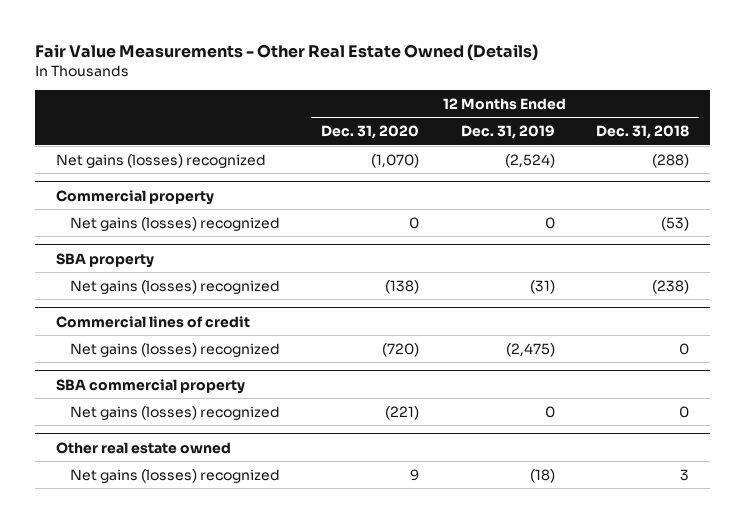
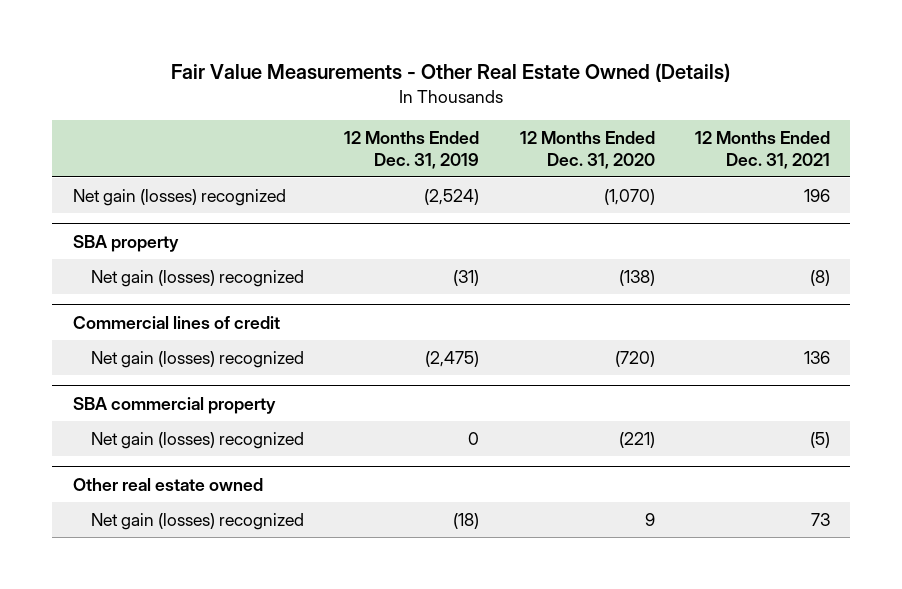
- | 12 Months Ended Dec. 31, 2020 | 12 Months Ended Dec. 31, 2019 | 12 Months Ended Dec. 31, 2018
+ | 12 Months Ended Dec. 31, 2019 | 12 Months Ended Dec. 31, 2020 | 12 Months Ended Dec. 31, 2021
- Net gains (losses) recognized | (1,070) | (2,524) | (288)
- Commercial property
- Net gains (losses) recognized | 0 | 0 | (53)
+ Net gain (losses) recognized | (2,524) | (1,070) | 196
@ SBA property
- Net gains (losses) recognized | (138) | (31) | (238)
+ Net gain (losses) recognized | (31) | (138) | (8)
@ Commercial lines of credit
- Net gains (losses) recognized | (720) | (2,475) | 0
+ Net gain (losses) recognized | (2,475) | (720) | 136
@ SBA commercial property
- Net gains (losses) recognized | (221) | 0 | 0
+ Net gain (losses) recognized | 0 | (221) | (5)
@ Other real estate owned
- Net gains (losses) recognized | 9 | (18) | 3
+ Net gain (losses) recognized | (18) | 9 | 73

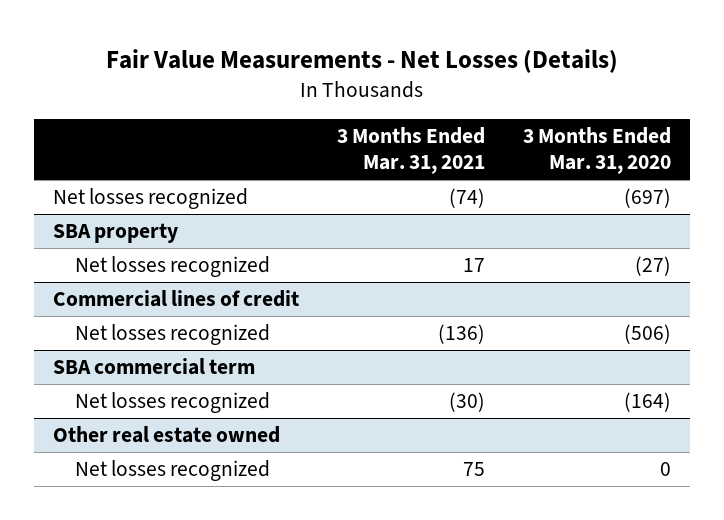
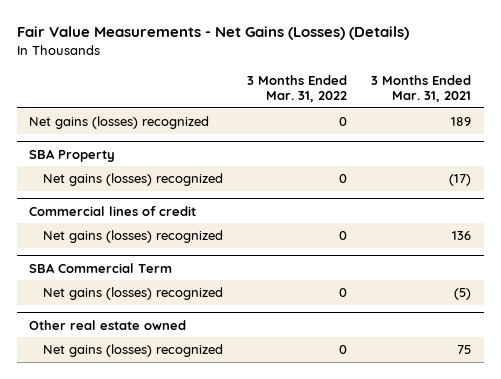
- Fair Value Measurements - Net Losses (Details)
+ Fair Value Measurements - Net Gains (Losses) (Details)
- | 3 Months Ended Mar. 31, 2021 | 3 Months Ended Mar. 31, 2020
+ | 3 Months Ended Mar. 31, 2022 | 3 Months Ended Mar. 31, 2021
- Net losses recognized | (74) | (697)
- SBA property
- Net losses recognized | 17 | (27)
+ Net gains (losses) recognized | 0 | 189
+ SBA Property
+ Net gains (losses) recognized | 0 | (17)
@ Commercial lines of credit
- Net losses recognized | (136) | (506)
- SBA commercial term
- Net losses recognized | (30) | (164)
@ Commercial lines of credit
+ Net gains (losses) recognized | 0 | 136
+ SBA Commercial Term
+ Net gains (losses) recognized | 0 | (5)
@ Other real estate owned
- Net losses recognized | 75 | 0
+ Net gains (losses) recognized | 0 | 75

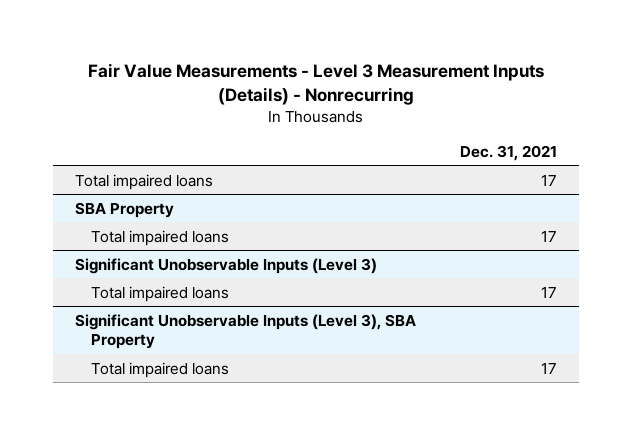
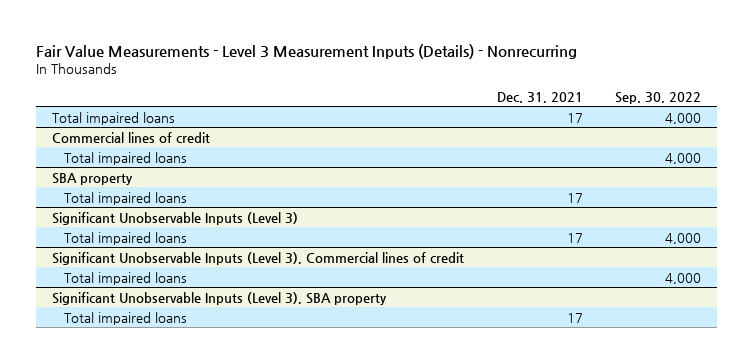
- | Dec. 31, 2021
+ | Dec. 31, 2021 | Sep. 30, 2022
- SBA Property
+ Commercial lines of credit
+ Total impaired loans | | 4,000
+ SBA property
- Significant Unobservable Inputs (Level 3), SBA Property
+ Significant Unobservable Inputs (Level 3), Commercial lines of credit
+ Total impaired loans | | 4,000
+ Significant Unobservable Inputs (Level 3), SBA property

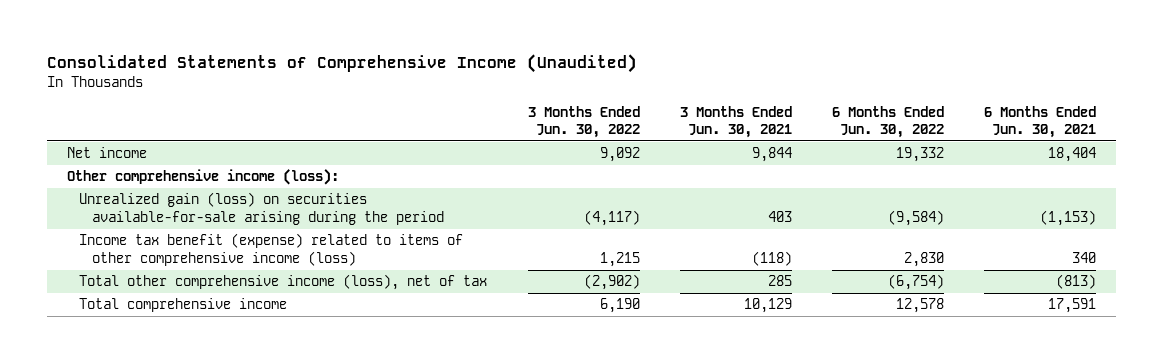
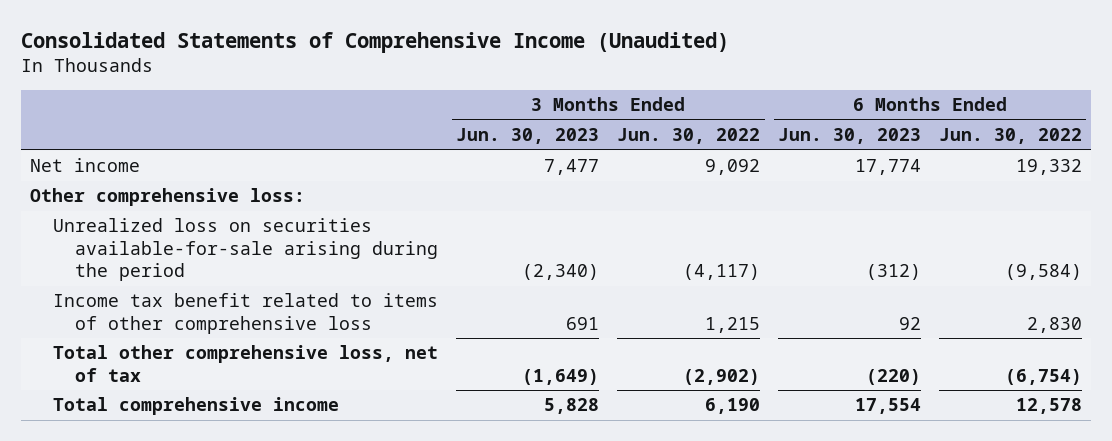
- | 3 Months Ended Jun. 30, 2022 | 3 Months Ended Jun. 30, 2021 | 6 Months Ended Jun. 30, 2022 | 6 Months Ended Jun. 30, 2021
+ | 3 Months Ended Jun. 30, 2023 | 3 Months Ended Jun. 30, 2022 | 6 Months Ended Jun. 30, 2023 | 6 Months Ended Jun. 30, 2022
- Other comprehensive income (loss):
- Unrealized gain (loss) on securities available-for-sale arising during the period | (4,117) | 403 | (9,584) | (1,153)
- Income tax benefit (expense) related to items of other comprehensive income (loss) | 1,215 | (118) | 2,830 | 340
- Total other comprehensive income (loss), net of tax | (2,902) | 285 | (6,754) | (813)
+ Other comprehensive loss:
+ Unrealized loss on securities available-for-sale arising during the period | (2,340) | (4,117) | (312) | (9,584)
+ Income tax benefit related to items of other comprehensive loss | 691 | 1,215 | 92 | 2,830
+ Total other comprehensive loss, net of tax | (1,649) | (2,902) | (220) | (6,754)

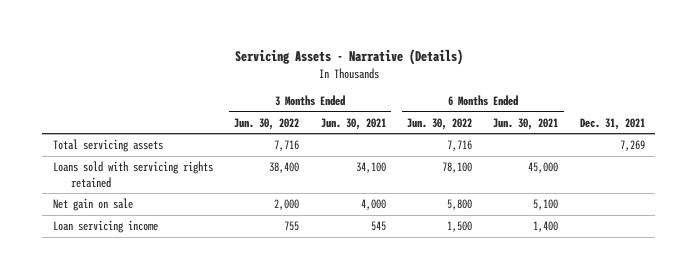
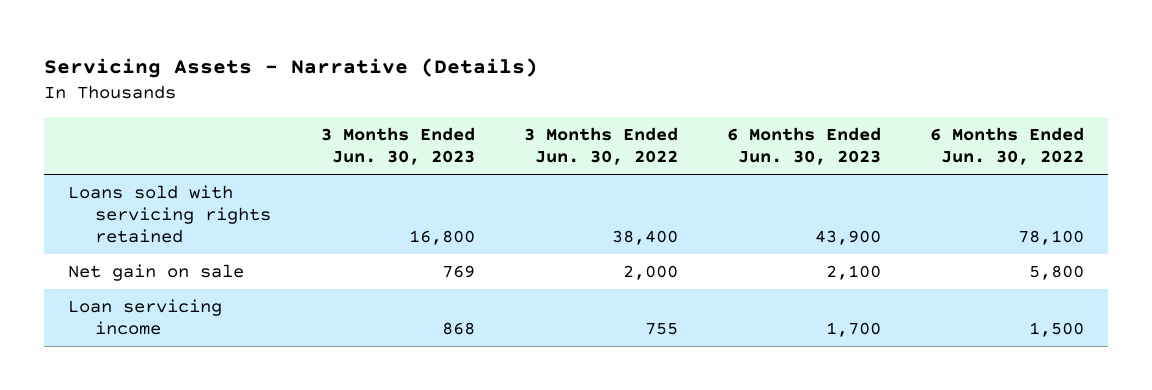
- | 3 Months Ended Jun. 30, 2022 | 3 Months Ended Jun. 30, 2021 | 6 Months Ended Jun. 30, 2022 | 6 Months Ended Jun. 30, 2021 | Dec. 31, 2021
+ | 3 Months Ended Jun. 30, 2023 | 3 Months Ended Jun. 30, 2022 | 6 Months Ended Jun. 30, 2023 | 6 Months Ended Jun. 30, 2022
- Total servicing assets | 7,716 | | 7,716 | | 7,269

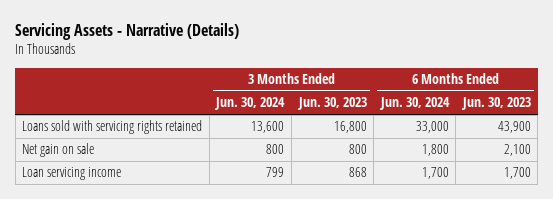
- | 3 Months Ended Jun. 30, 2023 | 3 Months Ended Jun. 30, 2022 | 6 Months Ended Jun. 30, 2023 | 6 Months Ended Jun. 30, 2022
+ | 3 Months Ended Jun. 30, 2024 | 3 Months Ended Jun. 30, 2023 | 6 Months Ended Jun. 30, 2024 | 6 Months Ended Jun. 30, 2023
- Net gain on sale | 769 | 2,000 | 2,100 | 5,800
+ Net gain on sale | 800 | 800 | 1,800 | 2,100

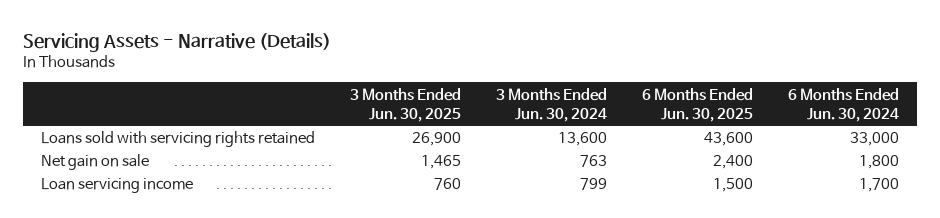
- | 3 Months Ended Jun. 30, 2024 | 3 Months Ended Jun. 30, 2023 | 6 Months Ended Jun. 30, 2024 | 6 Months Ended Jun. 30, 2023
+ | 3 Months Ended Jun. 30, 2025 | 3 Months Ended Jun. 30, 2024 | 6 Months Ended Jun. 30, 2025 | 6 Months Ended Jun. 30, 2024
- Net gain on sale | 800 | 800 | 1,800 | 2,100
+ Net gain on sale | 1,465 | 763 | 2,400 | 1,800

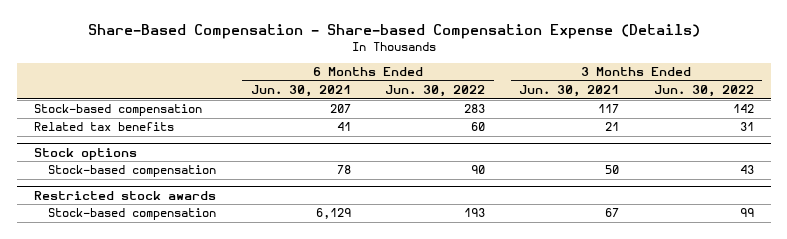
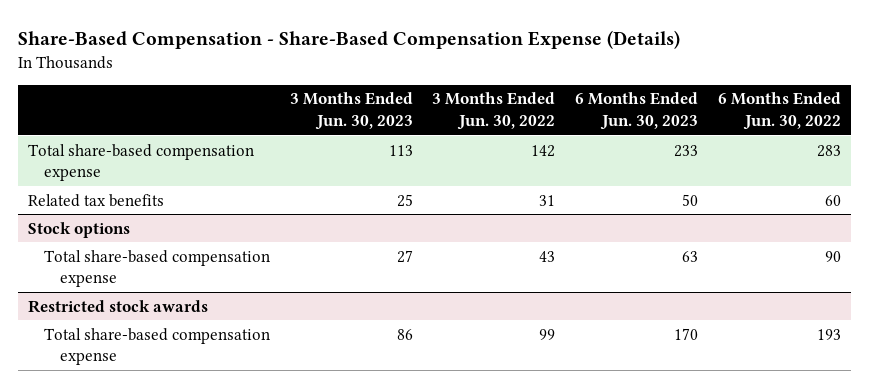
- Share-Based Compensation - Share-based Compensation Expense (Details)
+ Share-Based Compensation - Share-Based Compensation Expense (Details)
- | 6 Months Ended Jun. 30, 2021 | 6 Months Ended Jun. 30, 2022 | 3 Months Ended Jun. 30, 2021 | 3 Months Ended Jun. 30, 2022
+ | 3 Months Ended Jun. 30, 2023 | 3 Months Ended Jun. 30, 2022 | 6 Months Ended Jun. 30, 2023 | 6 Months Ended Jun. 30, 2022
- Stock-based compensation | 207 | 283 | 117 | 142
+ Total share-based compensation expense | 113 | 142 | 233 | 283
@ Stock options
- Stock-based compensation | 78 | 90 | 50 | 43
+ Total share-based compensation expense | 27 | 43 | 63 | 90
@ Restricted stock awards
- Stock-based compensation | 6,129 | 193 | 67 | 99
+ Total share-based compensation expense | 86 | 99 | 170 | 193

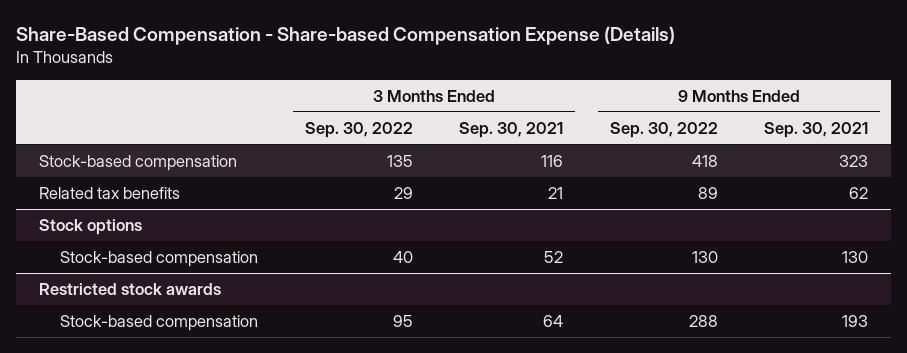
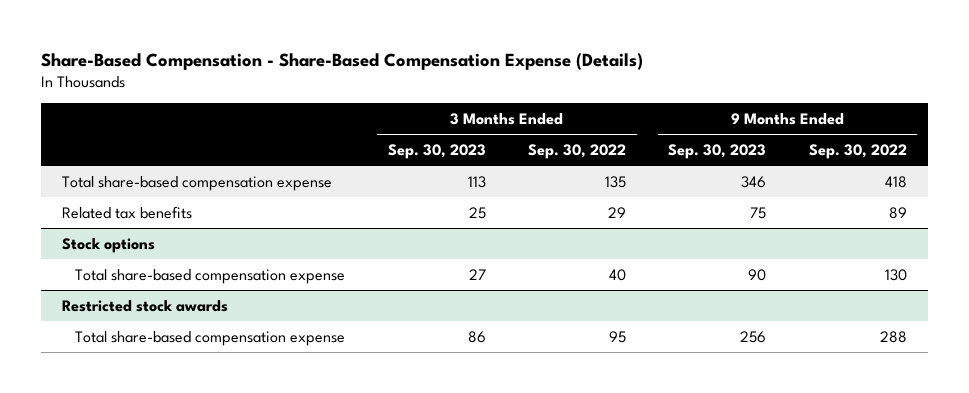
- Share-Based Compensation - Share-based Compensation Expense (Details)
+ Share-Based Compensation - Share-Based Compensation Expense (Details)
- | 3 Months Ended Sep. 30, 2022 | 3 Months Ended Sep. 30, 2021 | 9 Months Ended Sep. 30, 2022 | 9 Months Ended Sep. 30, 2021
+ | 3 Months Ended Sep. 30, 2023 | 3 Months Ended Sep. 30, 2022 | 9 Months Ended Sep. 30, 2023 | 9 Months Ended Sep. 30, 2022
- Stock-based compensation | 135 | 116 | 418 | 323
+ Total share-based compensation expense | 113 | 135 | 346 | 418
@ Stock options
- Stock-based compensation | 40 | 52 | 130 | 130
+ Total share-based compensation expense | 27 | 40 | 90 | 130
@ Restricted stock awards
- Stock-based compensation | 95 | 64 | 288 | 193
+ Total share-based compensation expense | 86 | 95 | 256 | 288

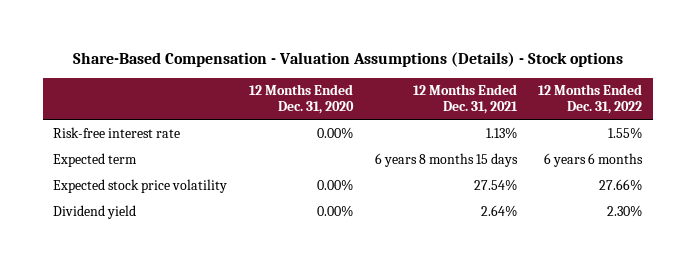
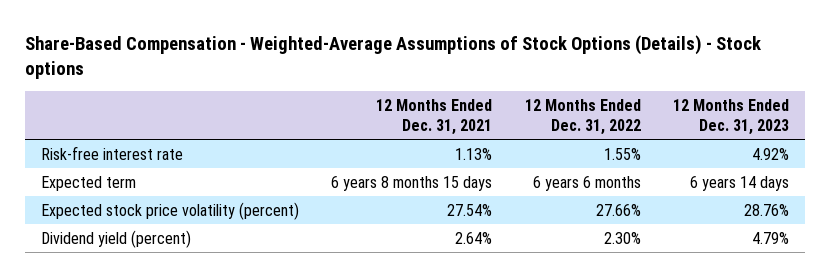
- Share-Based Compensation - Valuation Assumptions (Details) - Stock options
+ Share-Based Compensation - Weighted-Average Assumptions of Stock Options (Details) - Stock options
- | 12 Months Ended Dec. 31, 2020 | 12 Months Ended Dec. 31, 2021 | 12 Months Ended Dec. 31, 2022
+ | 12 Months Ended Dec. 31, 2021 | 12 Months Ended Dec. 31, 2022 | 12 Months Ended Dec. 31, 2023
- Expected stock price volatility | 0.00% | 27.54% | 27.66%
- Dividend yield | 0.00% | 2.64% | 2.30%
+ Expected stock price volatility (percent) | 27.54% | 27.66% | 28.76%
+ Dividend yield (percent) | 2.64% | 2.30% | 4.79%

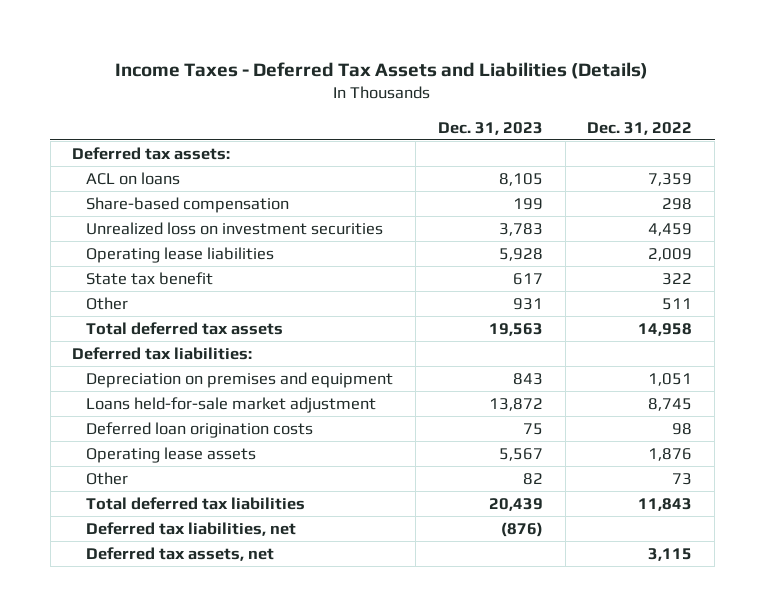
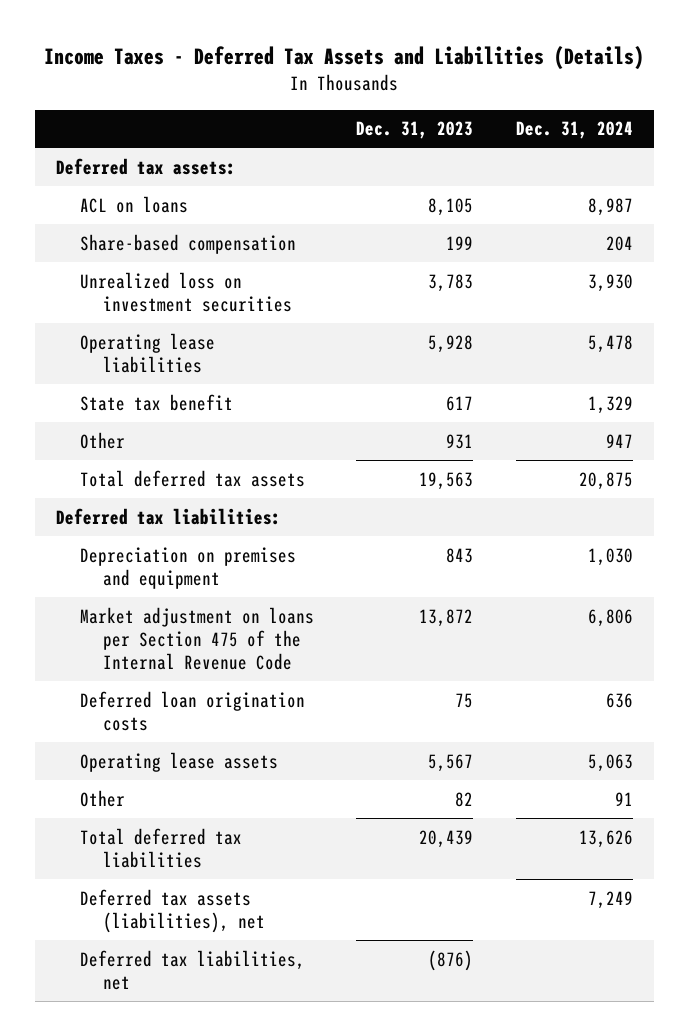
- | Dec. 31, 2023 | Dec. 31, 2022
+ | Dec. 31, 2023 | Dec. 31, 2024
- Loans held-for-sale market adjustment | 13,872 | 8,745
+ Market adjustment on loans per Section 475 of the Internal Revenue Code | 13,872 | 6,806
+ Deferred tax assets (liabilities), net | | 7,249
- Deferred tax assets, net | | 3,115

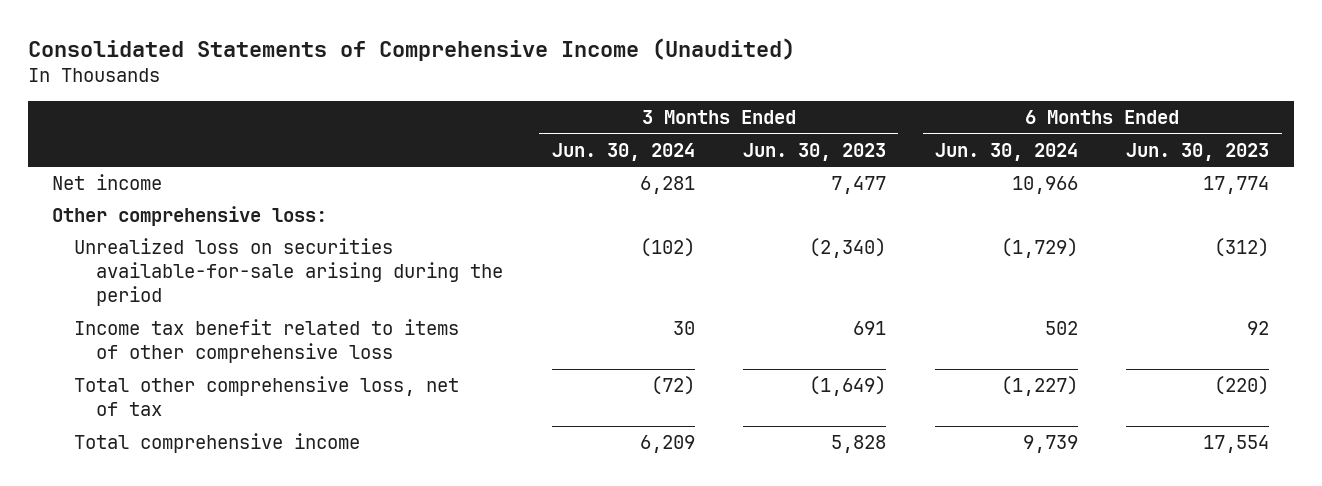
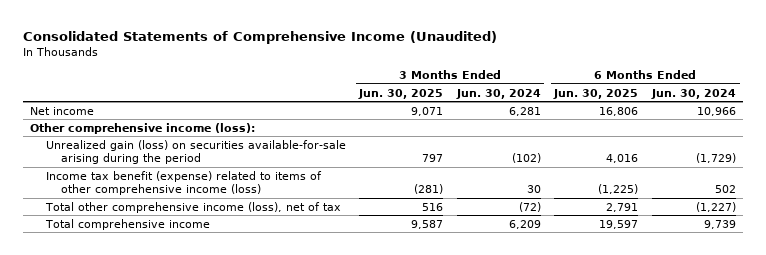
- | 3 Months Ended Jun. 30, 2024 | 3 Months Ended Jun. 30, 2023 | 6 Months Ended Jun. 30, 2024 | 6 Months Ended Jun. 30, 2023
+ | 3 Months Ended Jun. 30, 2025 | 3 Months Ended Jun. 30, 2024 | 6 Months Ended Jun. 30, 2025 | 6 Months Ended Jun. 30, 2024
- Other comprehensive loss:
- Unrealized loss on securities available-for-sale arising during the period | (102) | (2,340) | (1,729) | (312)
- Income tax benefit related to items of other comprehensive loss | 30 | 691 | 502 | 92
- Total other comprehensive loss, net of tax | (72) | (1,649) | (1,227) | (220)
+ Other comprehensive income (loss):
+ Unrealized gain (loss) on securities available-for-sale arising during the period | 797 | (102) | 4,016 | (1,729)
+ Income tax benefit (expense) related to items of other comprehensive income (loss) | (281) | 30 | (1,225) | 502
+ Total other comprehensive income (loss), net of tax | 516 | (72) | 2,791 | (1,227)

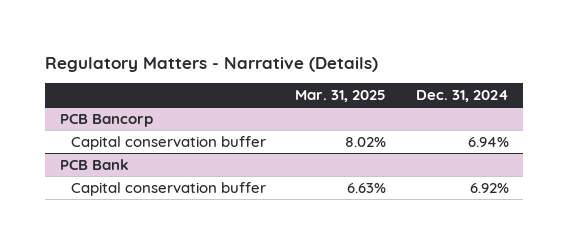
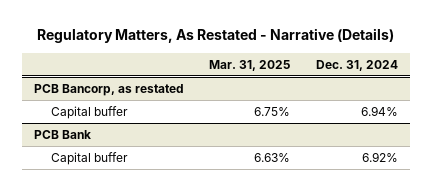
- Regulatory Matters - Narrative (Details)
+ Regulatory Matters, As Restated - Narrative (Details)
- PCB Bancorp
- Capital conservation buffer | 8.02% | 6.94%
+ PCB Bancorp, as restated
+ Capital buffer | 6.75% | 6.94%
@ PCB Bank
- Capital conservation buffer | 6.63% | 6.92%
+ Capital buffer | 6.63% | 6.92%

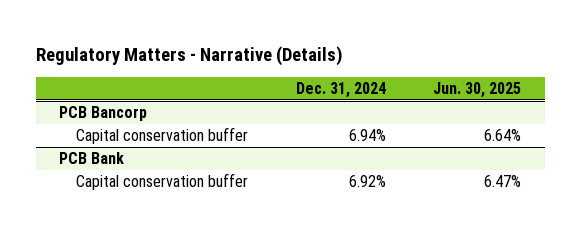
- Regulatory Matters, As Restated - Narrative (Details)
+ Regulatory Matters - Narrative (Details)
- | Mar. 31, 2025 | Dec. 31, 2024
+ | Dec. 31, 2024 | Jun. 30, 2025
- PCB Bancorp, as restated
- Capital buffer | 6.75% | 6.94%
+ PCB Bancorp
+ Capital conservation buffer | 6.94% | 6.64%
@ PCB Bank
- Capital buffer | 6.63% | 6.92%
+ Capital conservation buffer | 6.92% | 6.47%

